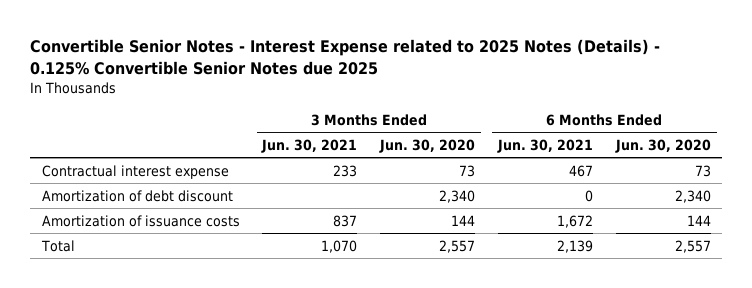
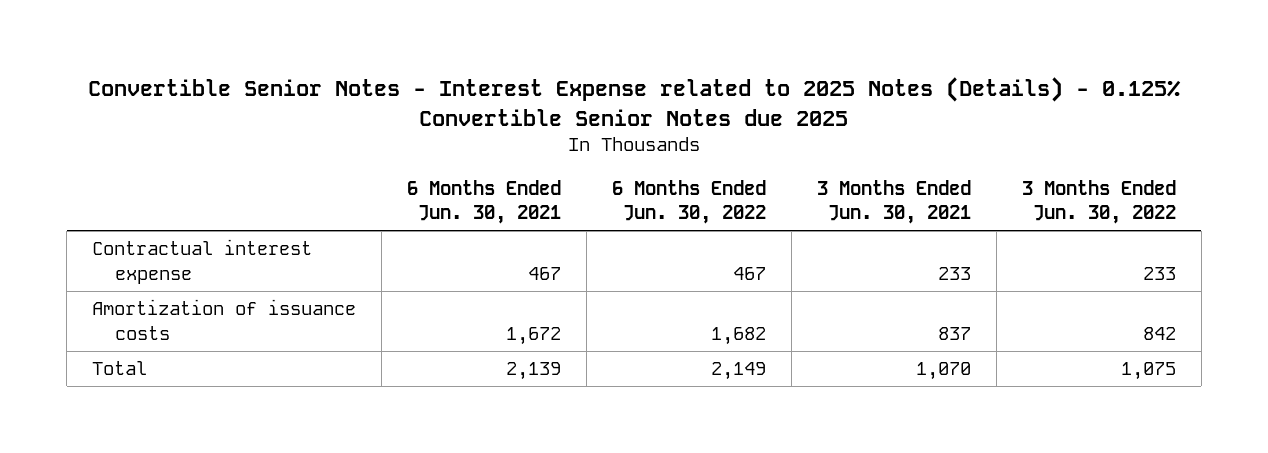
- | 3 Months Ended Jun. 30, 2021 | 3 Months Ended Jun. 30, 2020 | 6 Months Ended Jun. 30, 2021 | 6 Months Ended Jun. 30, 2020
+ | 6 Months Ended Jun. 30, 2021 | 6 Months Ended Jun. 30, 2022 | 3 Months Ended Jun. 30, 2021 | 3 Months Ended Jun. 30, 2022
- Amortization of debt discount | | 2,340 | 0 | 2,340

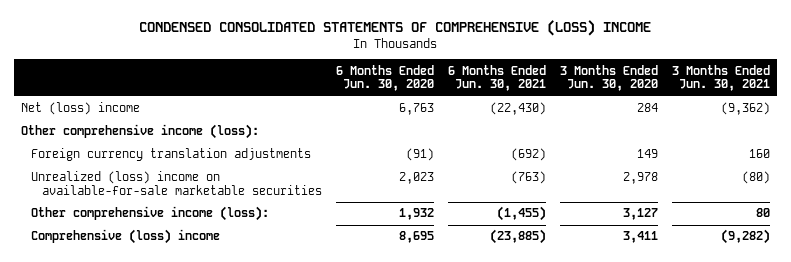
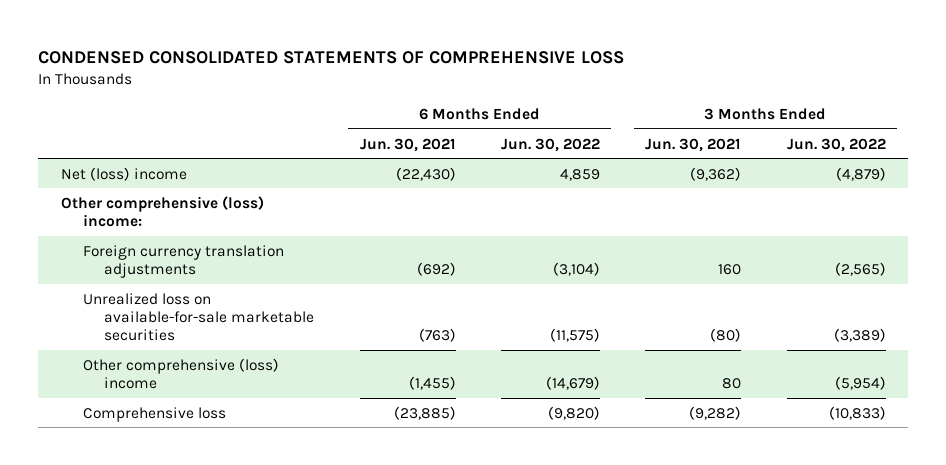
- CONDENSED CONSOLIDATED STATEMENTS OF COMPREHENSIVE (LOSS) INCOME
+ CONDENSED CONSOLIDATED STATEMENTS OF COMPREHENSIVE LOSS
- | 6 Months Ended Jun. 30, 2020 | 6 Months Ended Jun. 30, 2021 | 3 Months Ended Jun. 30, 2020 | 3 Months Ended Jun. 30, 2021
+ | 6 Months Ended Jun. 30, 2021 | 6 Months Ended Jun. 30, 2022 | 3 Months Ended Jun. 30, 2021 | 3 Months Ended Jun. 30, 2022
- Other comprehensive income (loss):
+ Other comprehensive (loss) income:
- Unrealized (loss) income on available-for-sale marketable securities | 2,023 | (763) | 2,978 | (80)
- Other comprehensive income (loss): | 1,932 | (1,455) | 3,127 | 80
- Comprehensive (loss) income | 8,695 | (23,885) | 3,411 | (9,282)
+ Unrealized loss on available-for-sale marketable securities | (763) | (11,575) | (80) | (3,389)
+ Other comprehensive (loss) income | (1,455) | (14,679) | 80 | (5,954)
+ Comprehensive loss | (23,885) | (9,820) | (9,282) | (10,833)

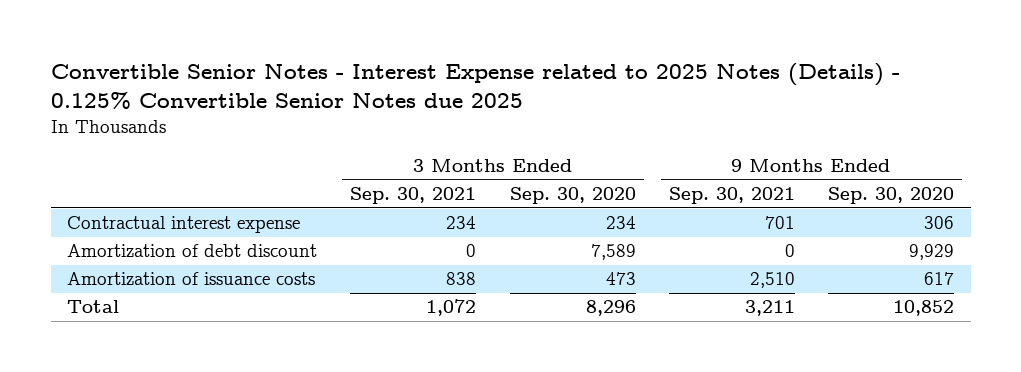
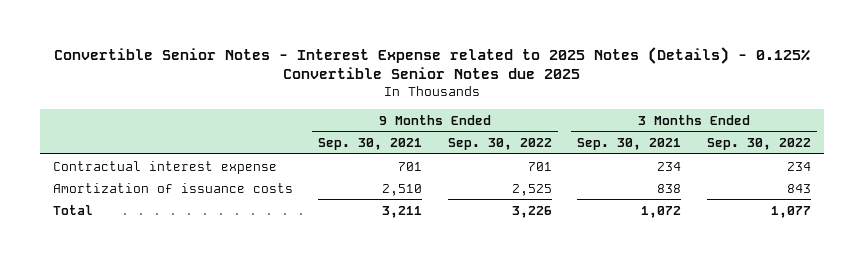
- | 3 Months Ended Sep. 30, 2021 | 3 Months Ended Sep. 30, 2020 | 9 Months Ended Sep. 30, 2021 | 9 Months Ended Sep. 30, 2020
+ | 9 Months Ended Sep. 30, 2021 | 9 Months Ended Sep. 30, 2022 | 3 Months Ended Sep. 30, 2021 | 3 Months Ended Sep. 30, 2022
- Amortization of debt discount | 0 | 7,589 | 0 | 9,929

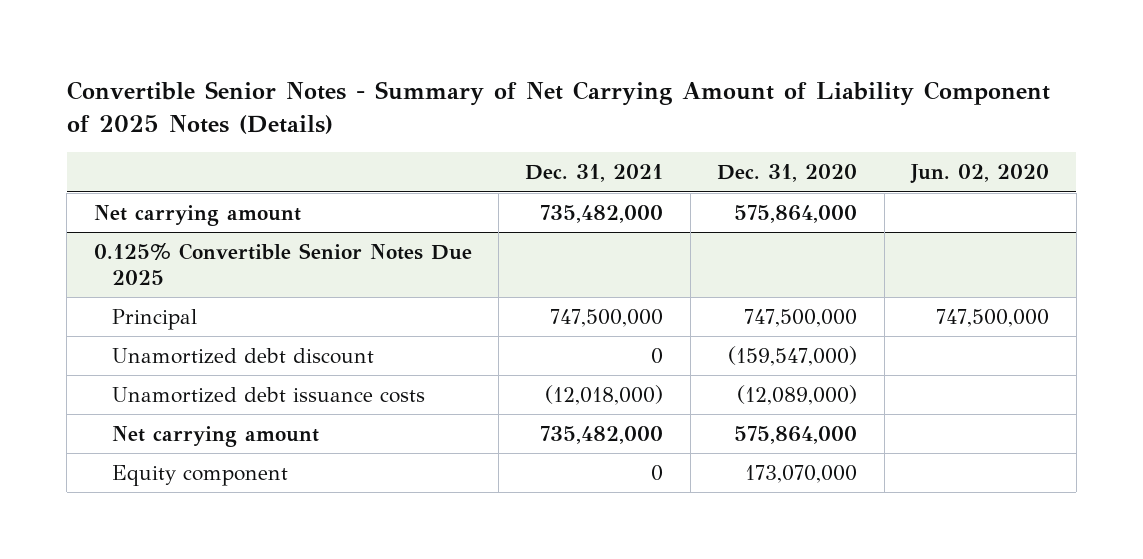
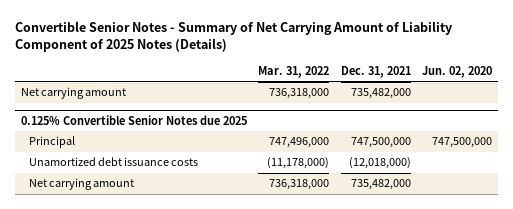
- | Dec. 31, 2021 | Dec. 31, 2020 | Jun. 02, 2020
+ | Mar. 31, 2022 | Dec. 31, 2021 | Jun. 02, 2020
- 0.125% Convertible Senior Notes Due 2025
+ 0.125% Convertible Senior Notes due 2025
- Unamortized debt discount | 0 | (159,547,000) |
- Equity component | 0 | 173,070,000 |

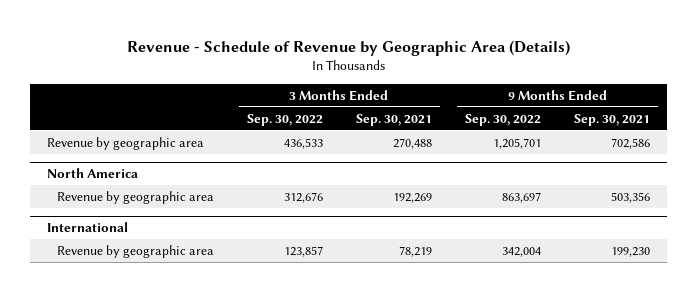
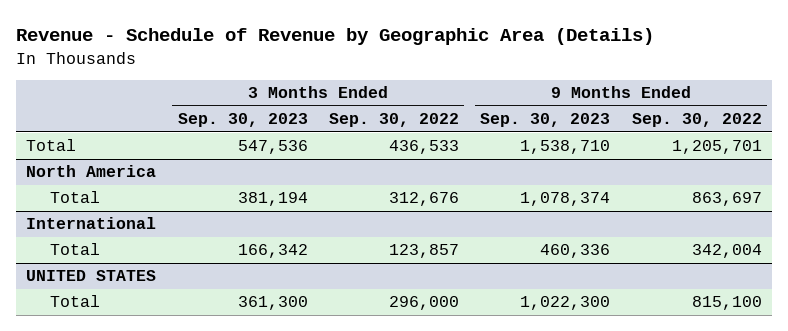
- | 3 Months Ended Sep. 30, 2022 | 3 Months Ended Sep. 30, 2021 | 9 Months Ended Sep. 30, 2022 | 9 Months Ended Sep. 30, 2021
+ | 3 Months Ended Sep. 30, 2023 | 3 Months Ended Sep. 30, 2022 | 9 Months Ended Sep. 30, 2023 | 9 Months Ended Sep. 30, 2022
- Revenue by geographic area | 436,533 | 270,488 | 1,205,701 | 702,586
+ Total | 547,536 | 436,533 | 1,538,710 | 1,205,701
@ North America
- Revenue by geographic area | 312,676 | 192,269 | 863,697 | 503,356
+ Total | 381,194 | 312,676 | 1,078,374 | 863,697
@ International
- Revenue by geographic area | 123,857 | 78,219 | 342,004 | 199,230
+ Total | 166,342 | 123,857 | 460,336 | 342,004
+ UNITED STATES
+ Total | 361,300 | 296,000 | 1,022,300 | 815,100

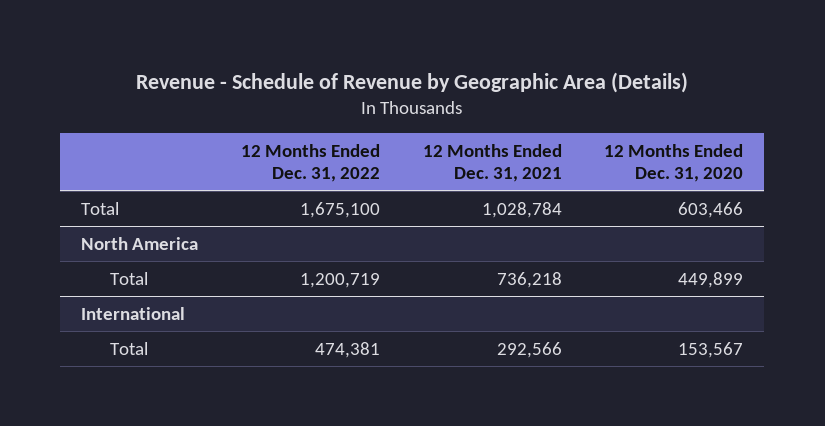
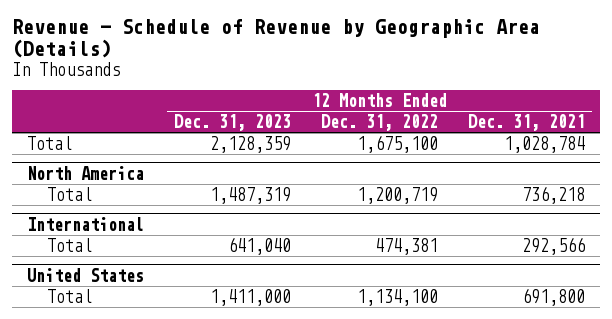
- | 12 Months Ended Dec. 31, 2022 | 12 Months Ended Dec. 31, 2021 | 12 Months Ended Dec. 31, 2020
+ | 12 Months Ended Dec. 31, 2023 | 12 Months Ended Dec. 31, 2022 | 12 Months Ended Dec. 31, 2021
+ United States
+ Total | 1,411,000 | 1,134,100 | 691,800

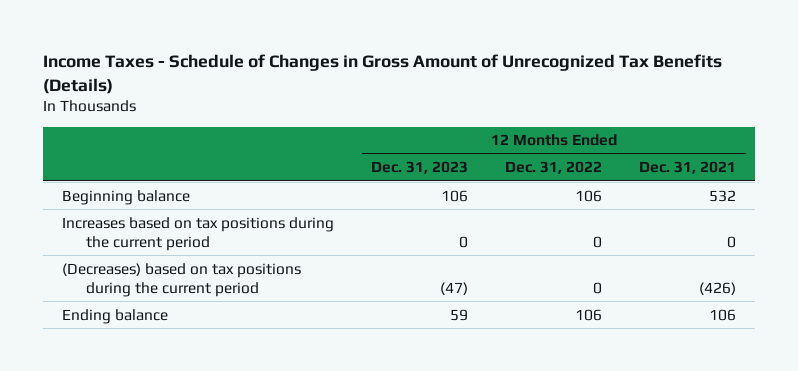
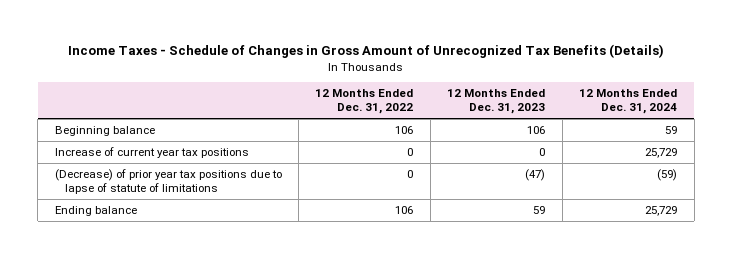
- | 12 Months Ended Dec. 31, 2023 | 12 Months Ended Dec. 31, 2022 | 12 Months Ended Dec. 31, 2021
+ | 12 Months Ended Dec. 31, 2022 | 12 Months Ended Dec. 31, 2023 | 12 Months Ended Dec. 31, 2024
- Increases based on tax positions during the current period | 0 | 0 | 0
- (Decreases) based on tax positions during the current period | (47) | 0 | (426)
+ Increase of current year tax positions | 0 | 0 | 25,729
+ (Decrease) of prior year tax positions due to lapse of statute of limitations | 0 | (47) | (59)

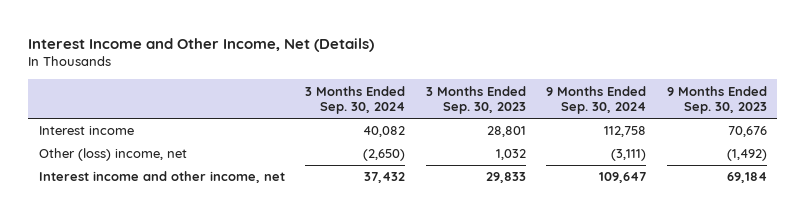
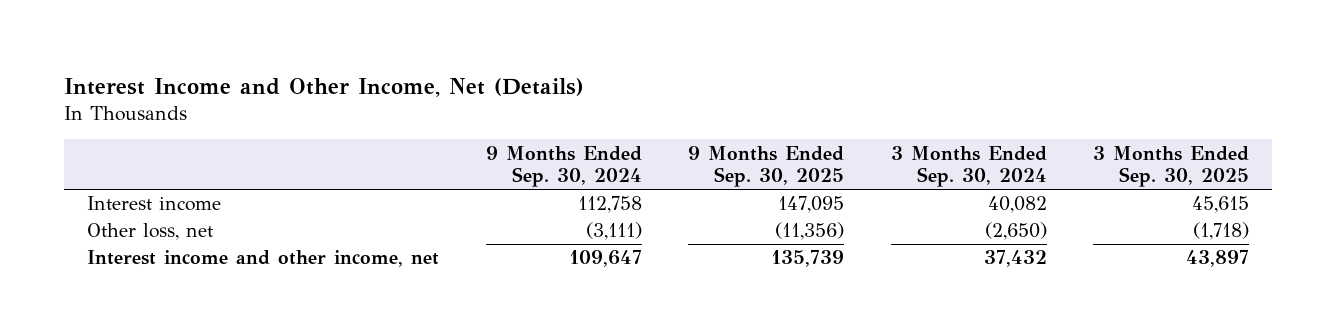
- | 3 Months Ended Sep. 30, 2024 | 3 Months Ended Sep. 30, 2023 | 9 Months Ended Sep. 30, 2024 | 9 Months Ended Sep. 30, 2023
+ | 9 Months Ended Sep. 30, 2024 | 9 Months Ended Sep. 30, 2025 | 3 Months Ended Sep. 30, 2024 | 3 Months Ended Sep. 30, 2025
- Other (loss) income, net | (2,650) | 1,032 | (3,111) | (1,492)
+ Other loss, net | (3,111) | (11,356) | (2,650) | (1,718)

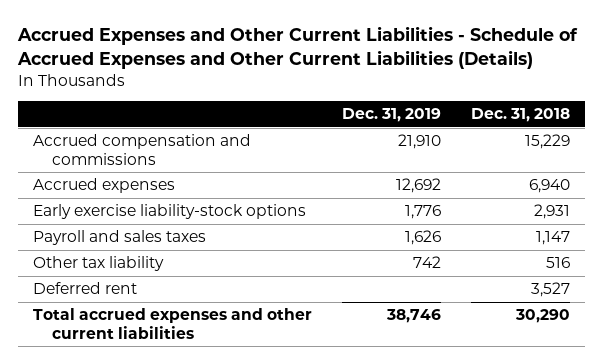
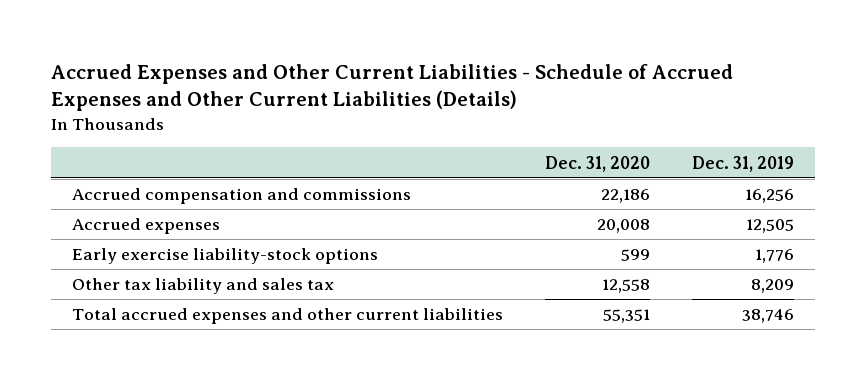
- | Dec. 31, 2019 | Dec. 31, 2018
+ | Dec. 31, 2020 | Dec. 31, 2019
- Accrued compensation and commissions | 21,910 | 15,229
- Accrued expenses | 12,692 | 6,940
+ Accrued compensation and commissions | 22,186 | 16,256
+ Accrued expenses | 20,008 | 12,505
- Payroll and sales taxes | 1,626 | 1,147
- Other tax liability | 742 | 516
- Deferred rent | | 3,527
+ Other tax liability and sales tax | 12,558 | 8,209

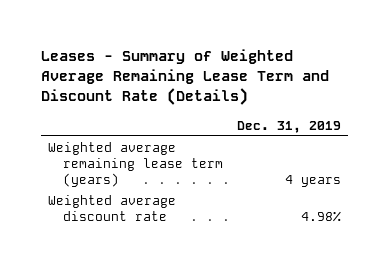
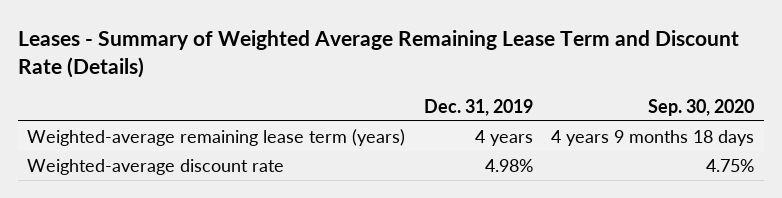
- | Dec. 31, 2019
+ | Dec. 31, 2019 | Sep. 30, 2020
- Weighted average remaining lease term (years) | 4 years
- Weighted average discount rate | 4.98%
+ Weighted-average remaining lease term (years) | 4 years | 4 years 9 months 18 days
+ Weighted-average discount rate | 4.98% | 4.75%

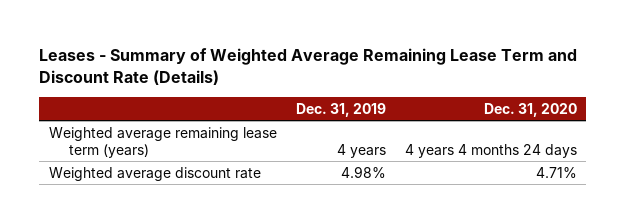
- | Dec. 31, 2019 | Sep. 30, 2020
+ | Dec. 31, 2019 | Dec. 31, 2020
- Weighted-average remaining lease term (years) | 4 years | 4 years 9 months 18 days
- Weighted-average discount rate | 4.98% | 4.75%
+ Weighted average remaining lease term (years) | 4 years | 4 years 4 months 24 days
+ Weighted average discount rate | 4.98% | 4.71%

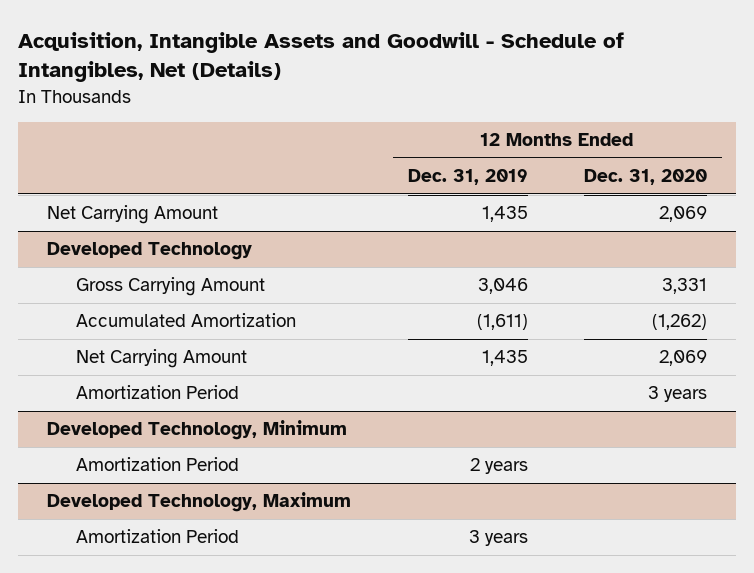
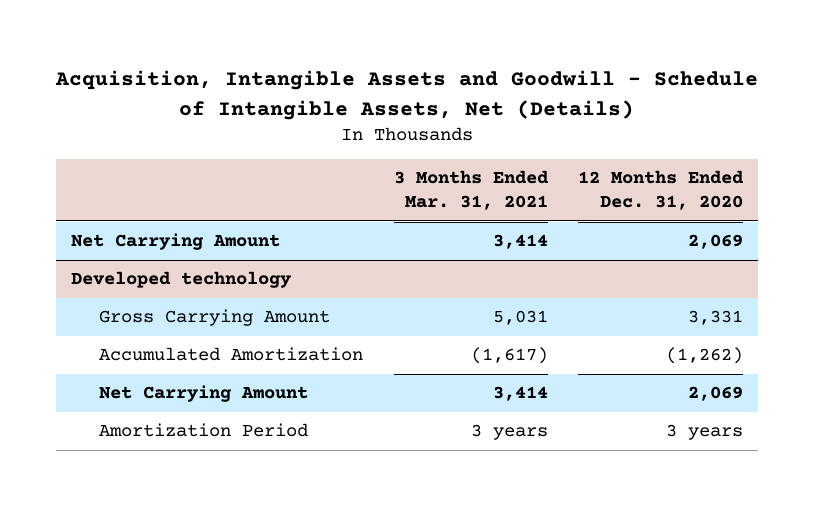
- Acquisition, Intangible Assets and Goodwill - Schedule of Intangibles, Net (Details)
+ Acquisition, Intangible Assets and Goodwill - Schedule of Intangible Assets, Net (Details)
- | 12 Months Ended Dec. 31, 2019 | 12 Months Ended Dec. 31, 2020
+ | 3 Months Ended Mar. 31, 2021 | 12 Months Ended Dec. 31, 2020
- Developed Technology
+ Developed technology
- Developed Technology, Minimum
- Amortization Period | 2 years |
- Developed Technology, Maximum
- Amortization Period | 3 years |

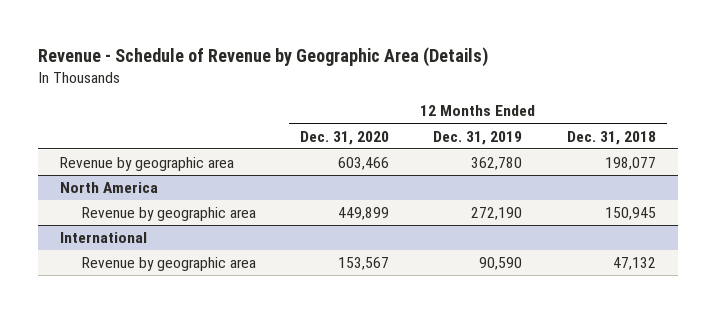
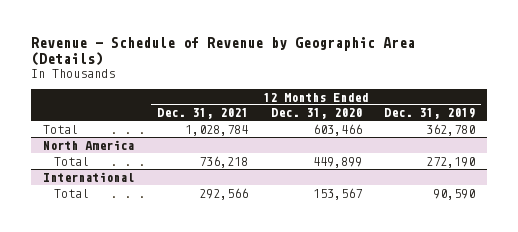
- | 12 Months Ended Dec. 31, 2020 | 12 Months Ended Dec. 31, 2019 | 12 Months Ended Dec. 31, 2018
+ | 12 Months Ended Dec. 31, 2021 | 12 Months Ended Dec. 31, 2020 | 12 Months Ended Dec. 31, 2019
- Revenue by geographic area | 603,466 | 362,780 | 198,077
+ Total | 1,028,784 | 603,466 | 362,780
@ North America
- Revenue by geographic area | 449,899 | 272,190 | 150,945
+ Total | 736,218 | 449,899 | 272,190
@ International
- Revenue by geographic area | 153,567 | 90,590 | 47,132
+ Total | 292,566 | 153,567 | 90,590

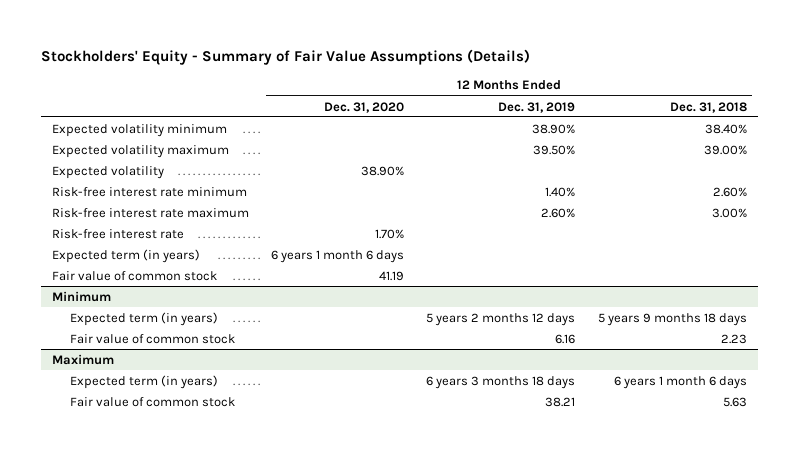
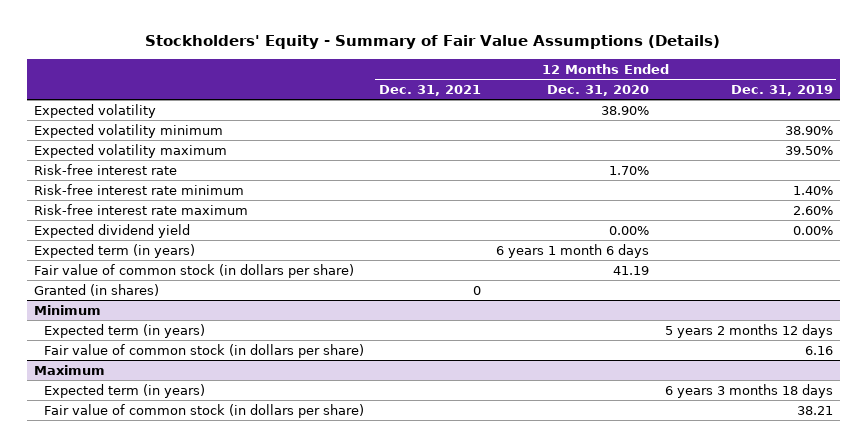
- | 12 Months Ended Dec. 31, 2020 | 12 Months Ended Dec. 31, 2019 | 12 Months Ended Dec. 31, 2018
+ | 12 Months Ended Dec. 31, 2021 | 12 Months Ended Dec. 31, 2020 | 12 Months Ended Dec. 31, 2019
moved up: Expected volatility | | 38.90% |
moved up: Risk-free interest rate | | 1.70% |
+ Expected dividend yield | | 0.00% | 0.00%
- Fair value of common stock | 41.19 | |
+ Fair value of common stock (in dollars per share) | | 41.19 |
+ Granted (in shares) | 0 | |
@ Minimum
- Fair value of common stock | | 6.16 | 2.23
+ Fair value of common stock (in dollars per share) | | | 6.16
@ Maximum
- Fair value of common stock | | 38.21 | 5.63
+ Fair value of common stock (in dollars per share) | | | 38.21

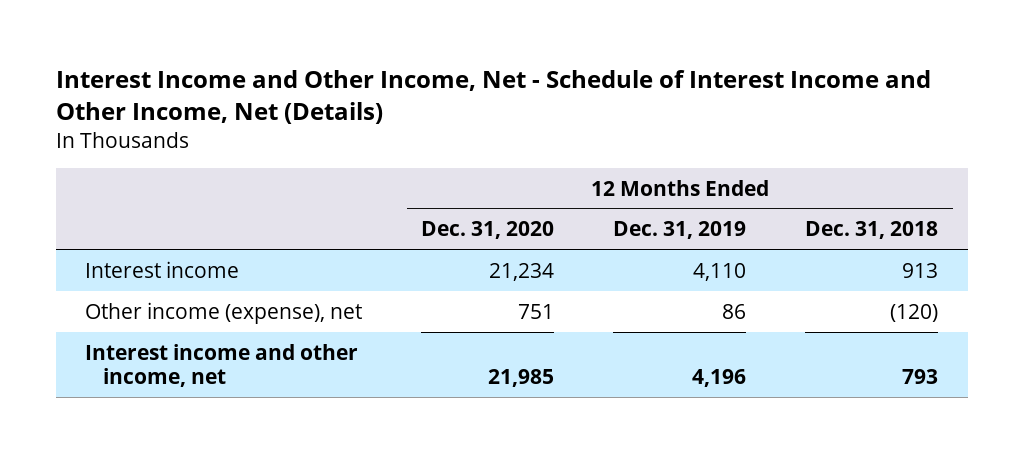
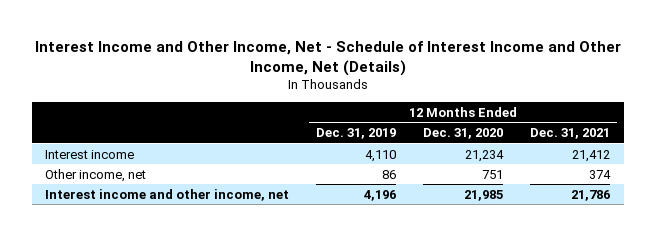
- | 12 Months Ended Dec. 31, 2020 | 12 Months Ended Dec. 31, 2019 | 12 Months Ended Dec. 31, 2018
+ | 12 Months Ended Dec. 31, 2019 | 12 Months Ended Dec. 31, 2020 | 12 Months Ended Dec. 31, 2021
- Other income (expense), net | 751 | 86 | (120)
+ Other income, net | 86 | 751 | 374

